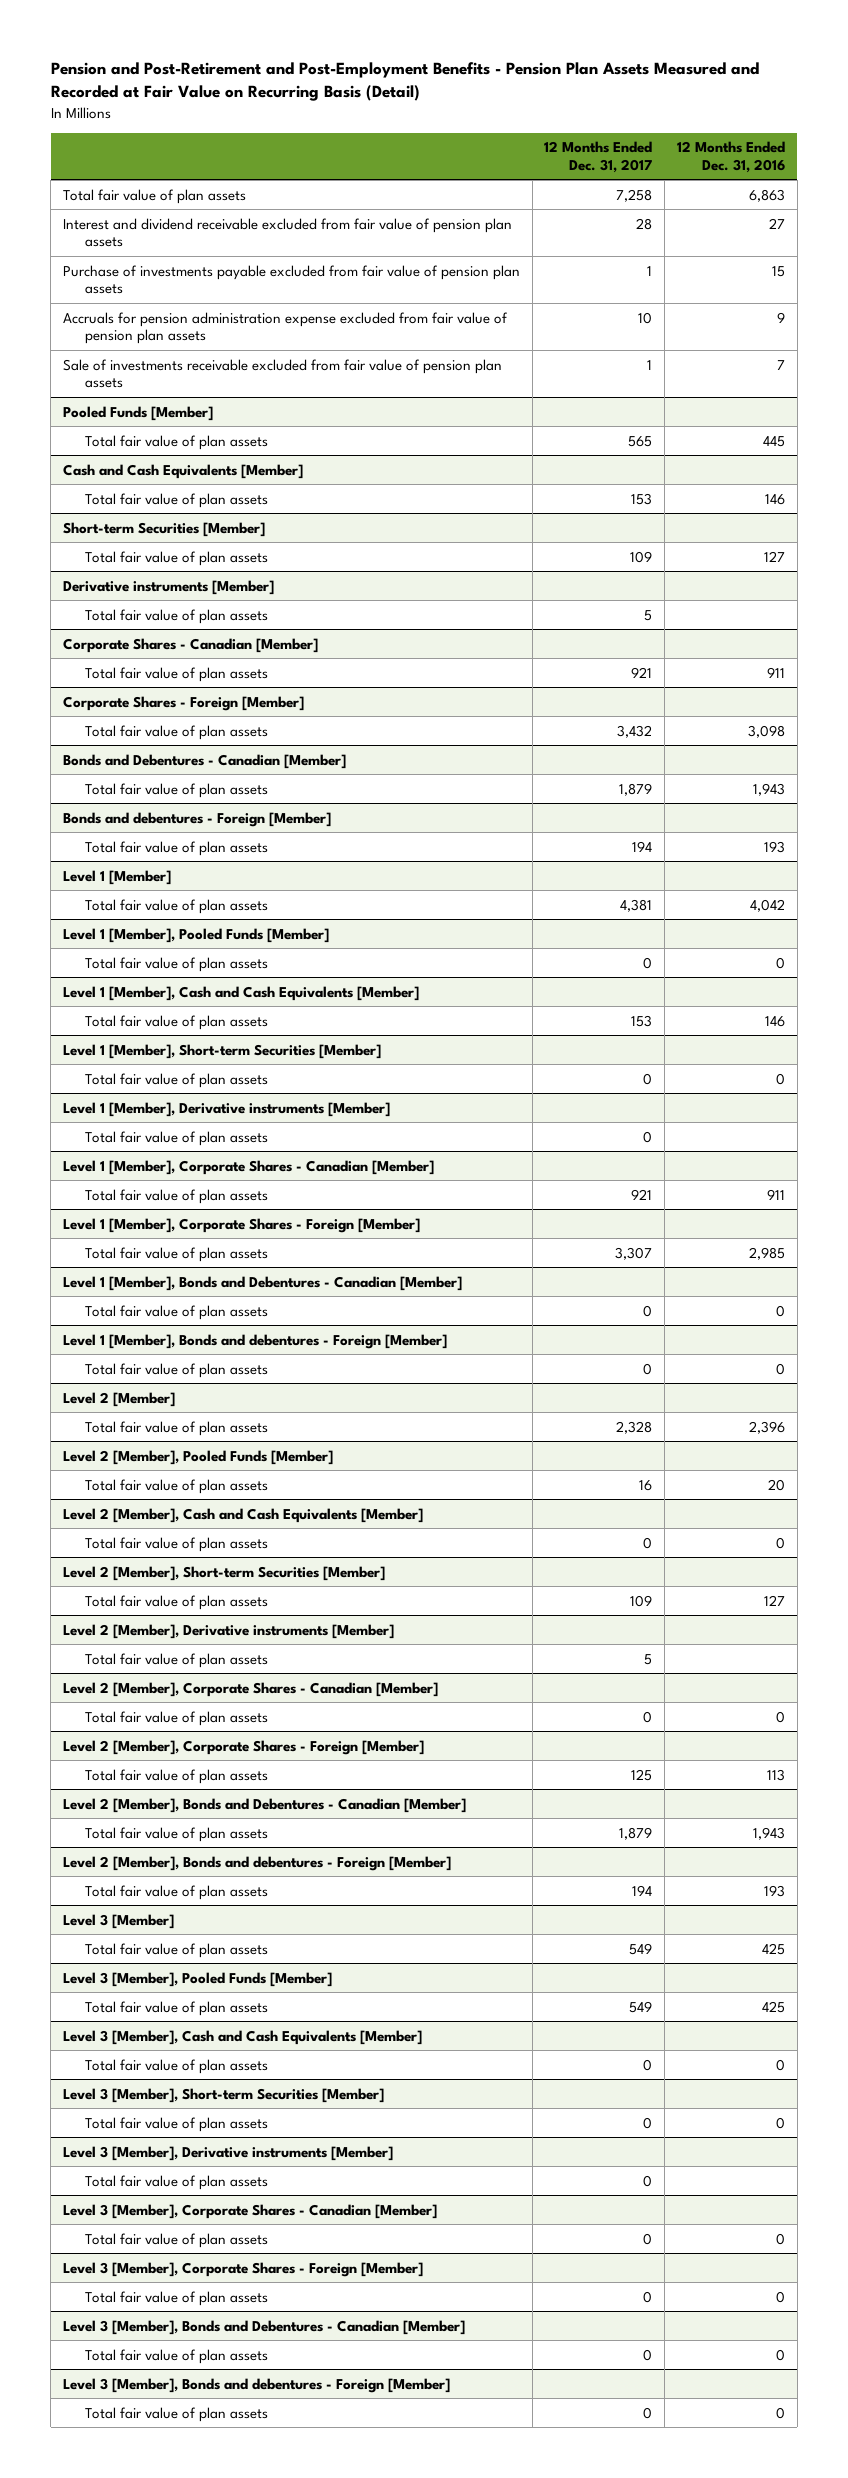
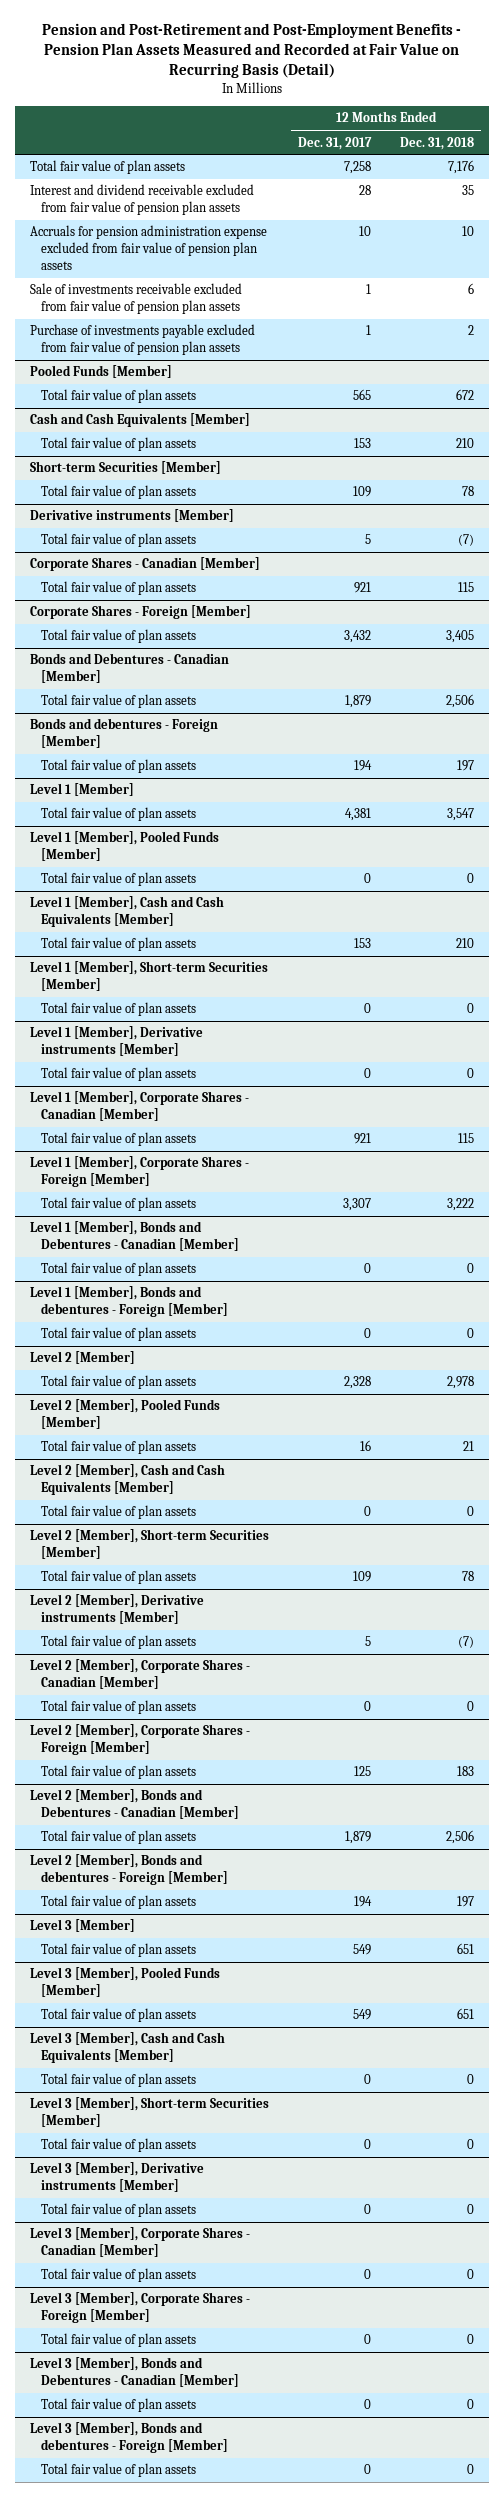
- | 12 Months Ended Dec. 31, 2017 | 12 Months Ended Dec. 31, 2016
+ | 12 Months Ended Dec. 31, 2017 | 12 Months Ended Dec. 31, 2018
moved down: Purchase of investments payable excluded from fair value of pension plan assets | 1 | 2

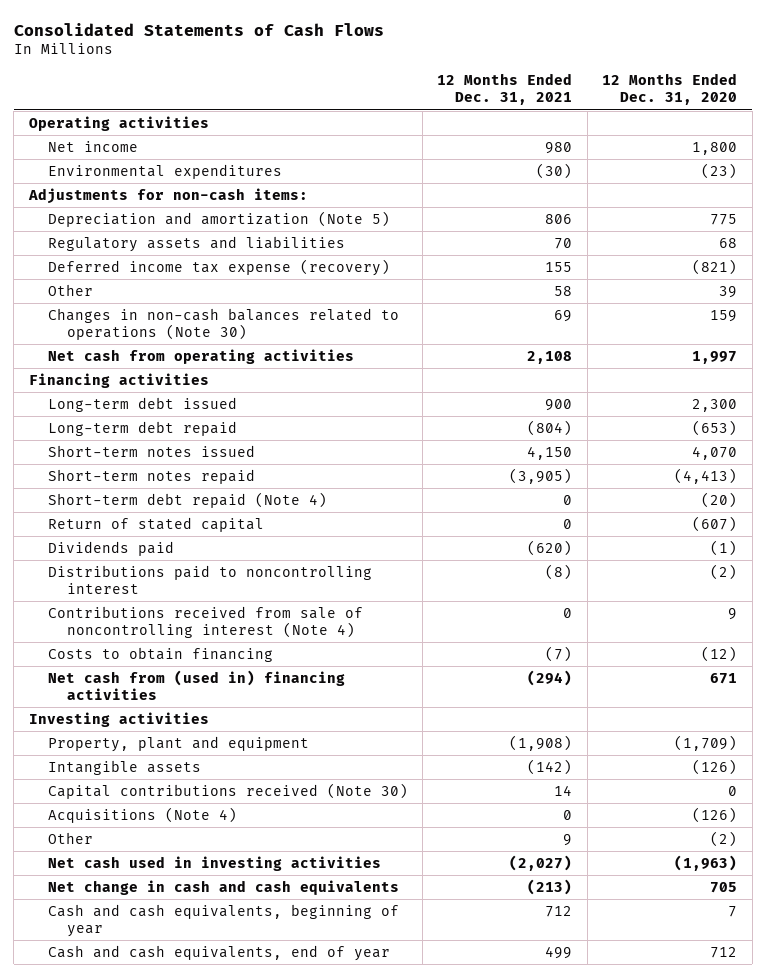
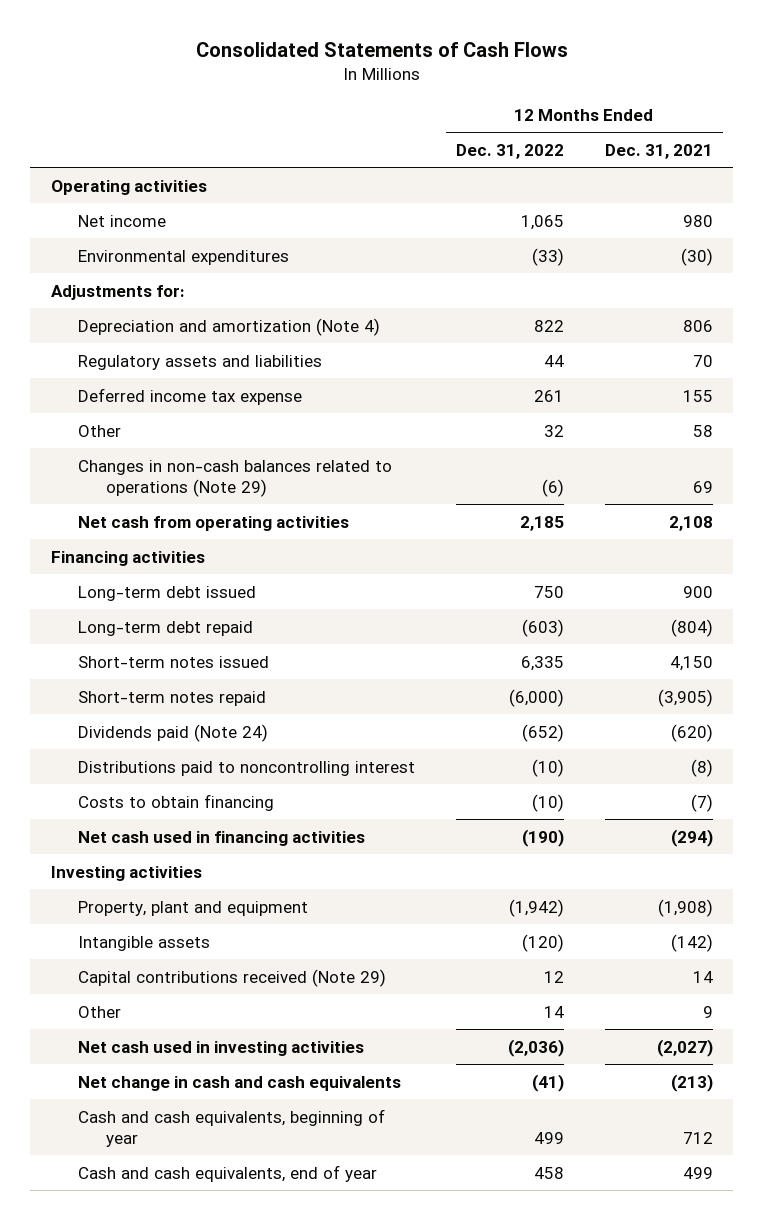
- | 12 Months Ended Dec. 31, 2021 | 12 Months Ended Dec. 31, 2020
+ | 12 Months Ended Dec. 31, 2022 | 12 Months Ended Dec. 31, 2021
- Adjustments for non-cash items:
- Depreciation and amortization (Note 5) | 806 | 775
+ Adjustments for:
+ Depreciation and amortization (Note 4) | 822 | 806
- Deferred income tax expense (recovery) | 155 | (821)
+ Deferred income tax expense | 261 | 155
- Changes in non-cash balances related to operations (Note 30) | 69 | 159
+ Changes in non-cash balances related to operations (Note 29) | (6) | 69
- Short-term debt repaid (Note 4) | 0 | (20)
- Return of stated capital | 0 | (607)
- Dividends paid | (620) | (1)
+ Dividends paid (Note 24) | (652) | (620)
- Contributions received from sale of noncontrolling interest (Note 4) | 0 | 9
- Net cash from (used in) financing activities | (294) | 671
+ Net cash used in financing activities | (190) | (294)
- Capital contributions received (Note 30) | 14 | 0
- Acquisitions (Note 4) | 0 | (126)
+ Capital contributions received (Note 29) | 12 | 14

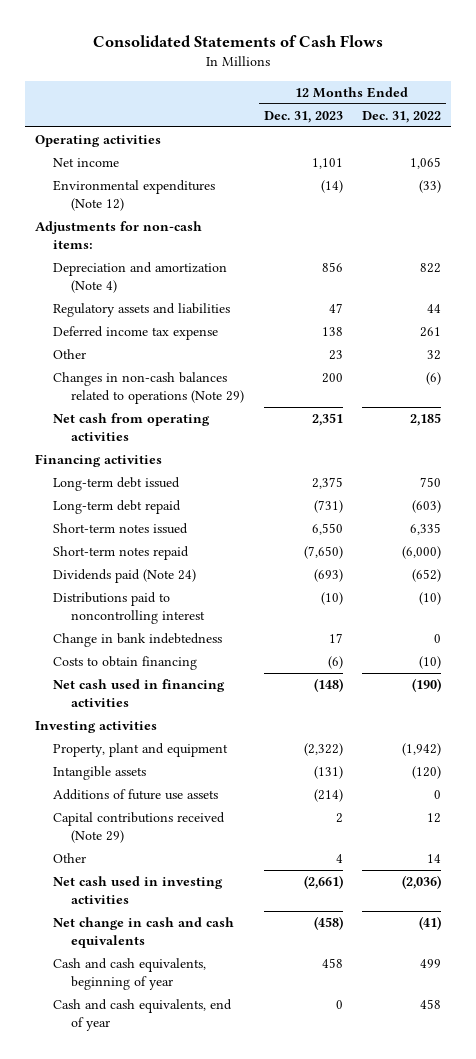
- | 12 Months Ended Dec. 31, 2022 | 12 Months Ended Dec. 31, 2021
+ | 12 Months Ended Dec. 31, 2023 | 12 Months Ended Dec. 31, 2022
- Environmental expenditures | (33) | (30)
- Adjustments for:
+ Environmental expenditures (Note 12) | (14) | (33)
+ Adjustments for non-cash items:
+ Change in bank indebtedness | 17 | 0
+ Additions of future use assets | (214) | 0

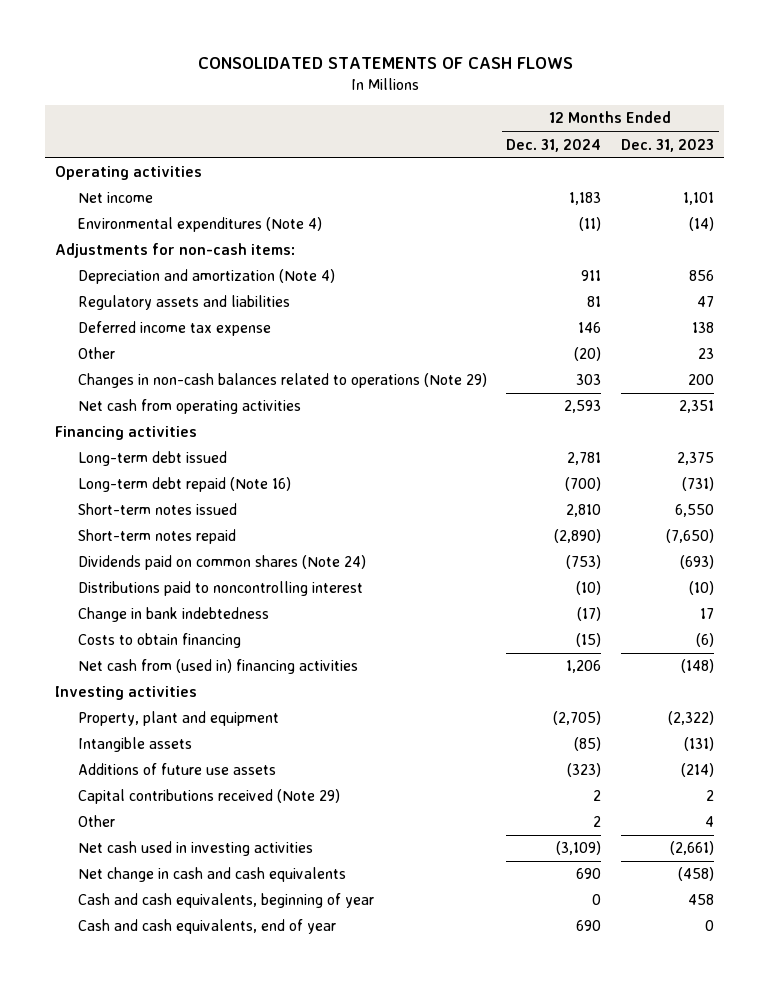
- Consolidated Statements of Cash Flows
+ CONSOLIDATED STATEMENTS OF CASH FLOWS
- | 12 Months Ended Dec. 31, 2023 | 12 Months Ended Dec. 31, 2022
+ | 12 Months Ended Dec. 31, 2024 | 12 Months Ended Dec. 31, 2023
- Environmental expenditures (Note 12) | (14) | (33)
+ Environmental expenditures (Note 4) | (11) | (14)
- Long-term debt repaid | (731) | (603)
+ Long-term debt repaid (Note 16) | (700) | (731)
- Dividends paid (Note 24) | (693) | (652)
+ Dividends paid on common shares (Note 24) | (753) | (693)
- Net cash used in financing activities | (148) | (190)
+ Net cash from (used in) financing activities | 1,206 | (148)

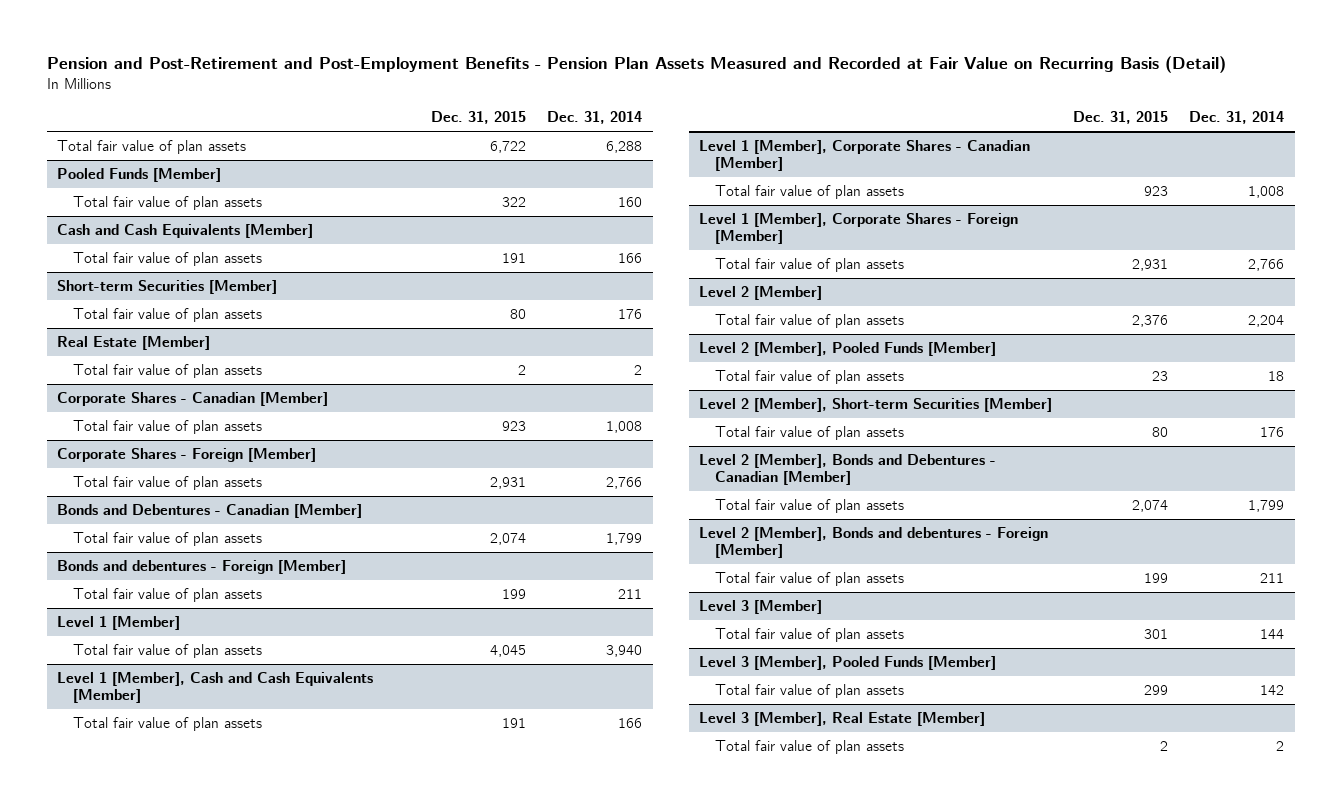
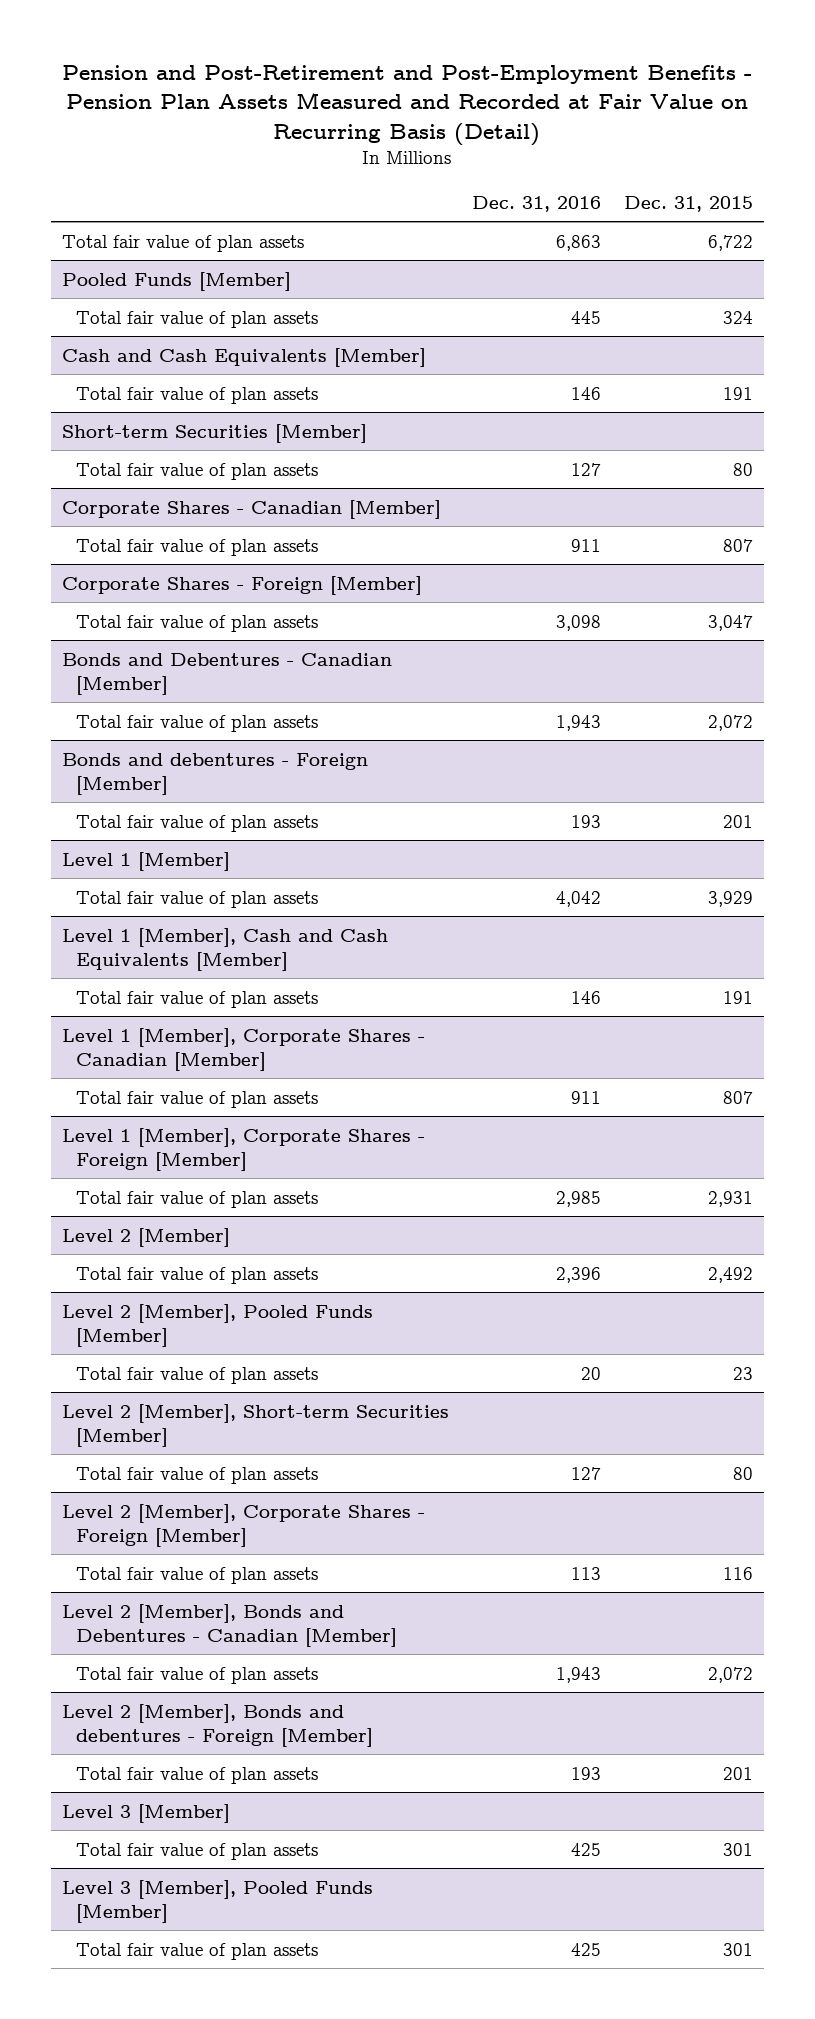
- | Dec. 31, 2015 | Dec. 31, 2014
+ | Dec. 31, 2016 | Dec. 31, 2015
@ Pooled Funds [Member]
- Total fair value of plan assets | 322 | 160
+ Total fair value of plan assets | 445 | 324
- Real Estate [Member]
- Total fair value of plan assets | 2 | 2
@ Corporate Shares - Canadian [Member]
- Total fair value of plan assets | 923 | 1,008
+ Total fair value of plan assets | 911 | 807
@ Corporate Shares - Foreign [Member]
- Total fair value of plan assets | 2,931 | 2,766
+ Total fair value of plan assets | 3,098 | 3,047
@ Bonds and Debentures - Canadian [Member]
- Total fair value of plan assets | 2,074 | 1,799
+ Total fair value of plan assets | 1,943 | 2,072
@ Bonds and debentures - Foreign [Member]
- Total fair value of plan assets | 199 | 211
+ Total fair value of plan assets | 193 | 201
@ Level 1 [Member]
- Total fair value of plan assets | 4,045 | 3,940
+ Total fair value of plan assets | 4,042 | 3,929
@ Level 1 [Member], Corporate Shares - Canadian [Member]
- Total fair value of plan assets | 923 | 1,008
+ Total fair value of plan assets | 911 | 807
@ Level 2 [Member]
- Total fair value of plan assets | 2,376 | 2,204
+ Total fair value of plan assets | 2,396 | 2,492
+ Level 2 [Member], Corporate Shares - Foreign [Member]
+ Total fair value of plan assets | 113 | 116
@ Level 2 [Member], Bonds and Debentures - Canadian [Member]
- Total fair value of plan assets | 2,074 | 1,799
+ Total fair value of plan assets | 1,943 | 2,072
@ Level 2 [Member], Bonds and debentures - Foreign [Member]
- Total fair value of plan assets | 199 | 211
+ Total fair value of plan assets | 193 | 201
@ Level 3 [Member], Pooled Funds [Member]
- Total fair value of plan assets | 299 | 142
- Level 3 [Member], Real Estate [Member]
- Total fair value of plan assets | 2 | 2
@ Level 3 [Member], Pooled Funds [Member]
+ Total fair value of plan assets | 425 | 301

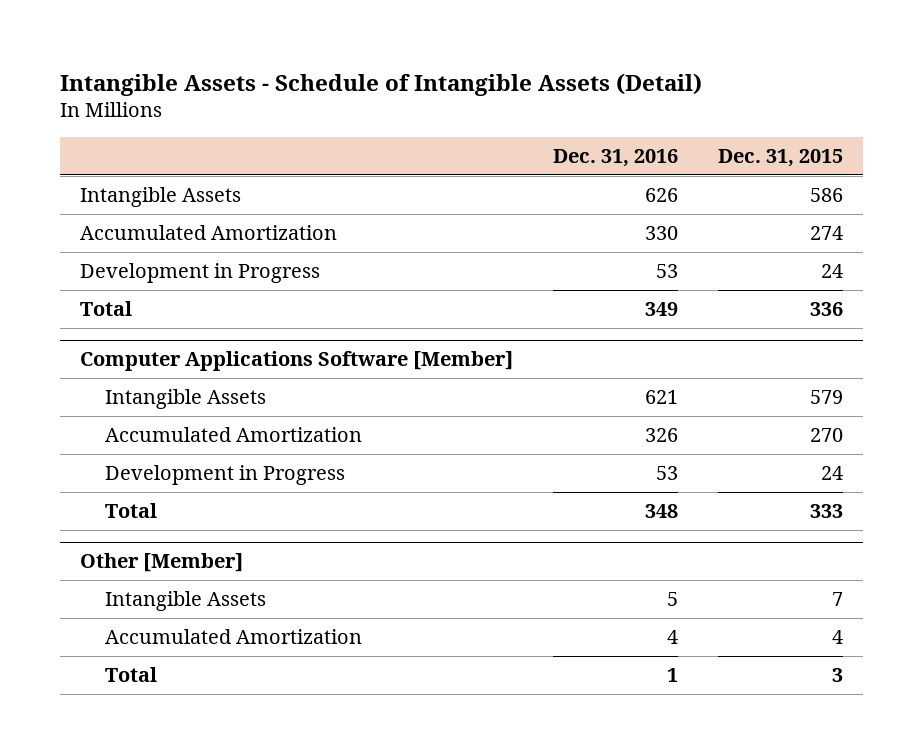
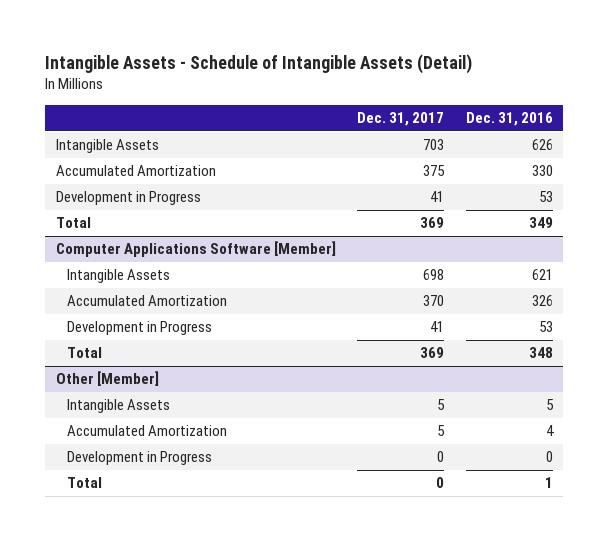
- | Dec. 31, 2016 | Dec. 31, 2015
+ | Dec. 31, 2017 | Dec. 31, 2016
@ Other [Member]
+ Development in Progress | 0 | 0

